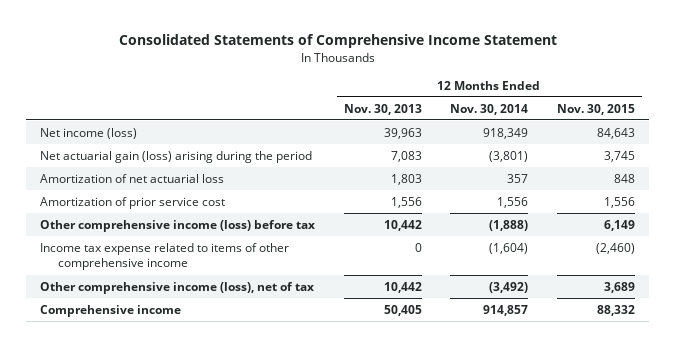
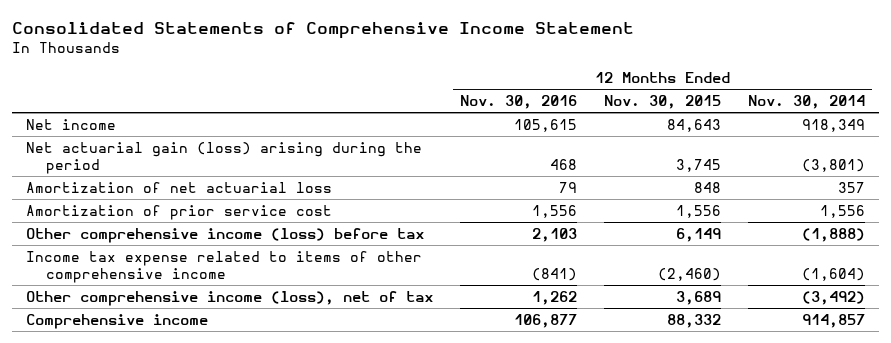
- | 12 Months Ended Nov. 30, 2013 | 12 Months Ended Nov. 30, 2014 | 12 Months Ended Nov. 30, 2015
+ | 12 Months Ended Nov. 30, 2016 | 12 Months Ended Nov. 30, 2015 | 12 Months Ended Nov. 30, 2014
- Net income (loss) | 39,963 | 918,349 | 84,643
+ Net income | 105,615 | 84,643 | 918,349

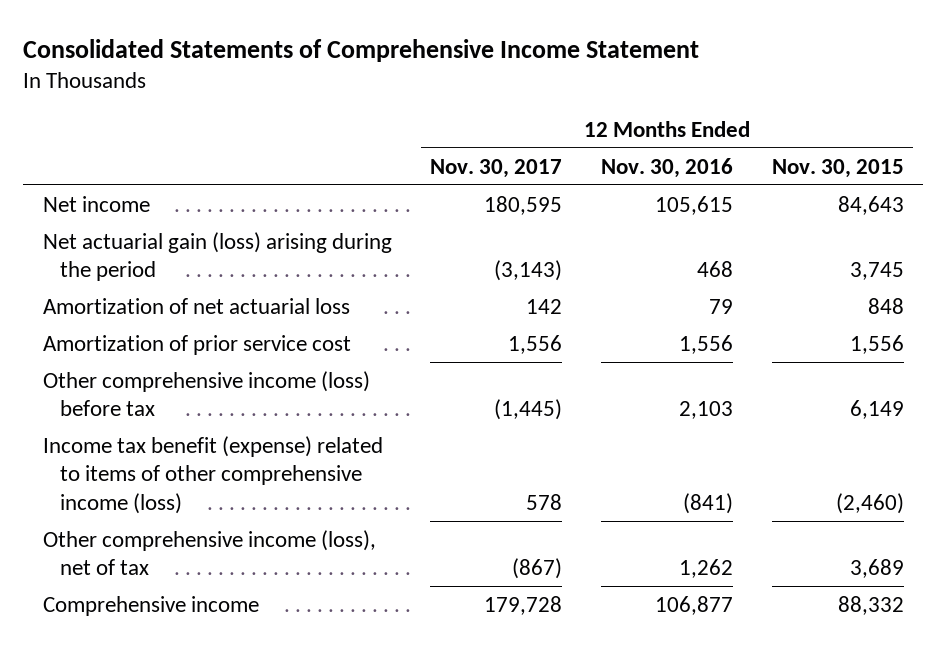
- | 12 Months Ended Nov. 30, 2016 | 12 Months Ended Nov. 30, 2015 | 12 Months Ended Nov. 30, 2014
+ | 12 Months Ended Nov. 30, 2017 | 12 Months Ended Nov. 30, 2016 | 12 Months Ended Nov. 30, 2015
- Income tax expense related to items of other comprehensive income | (841) | (2,460) | (1,604)
+ Income tax benefit (expense) related to items of other comprehensive income (loss) | 578 | (841) | (2,460)

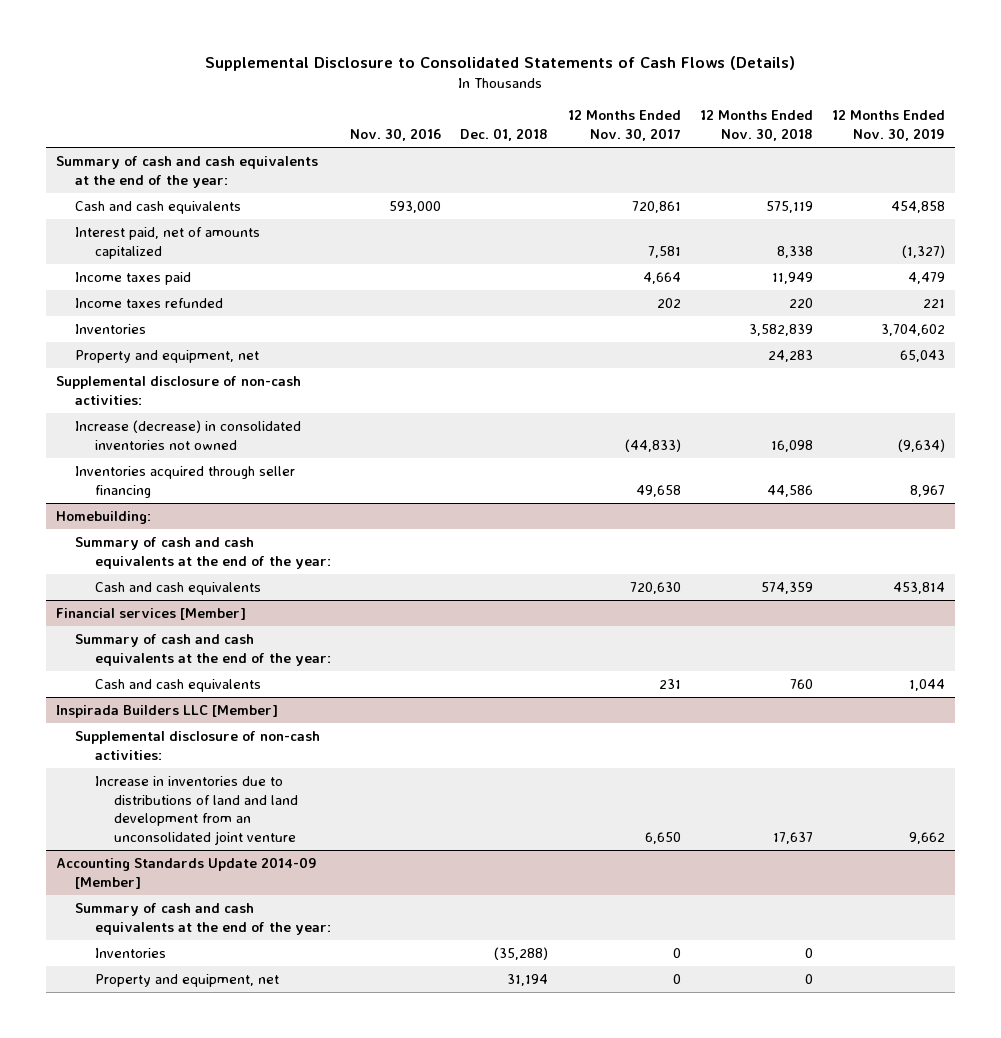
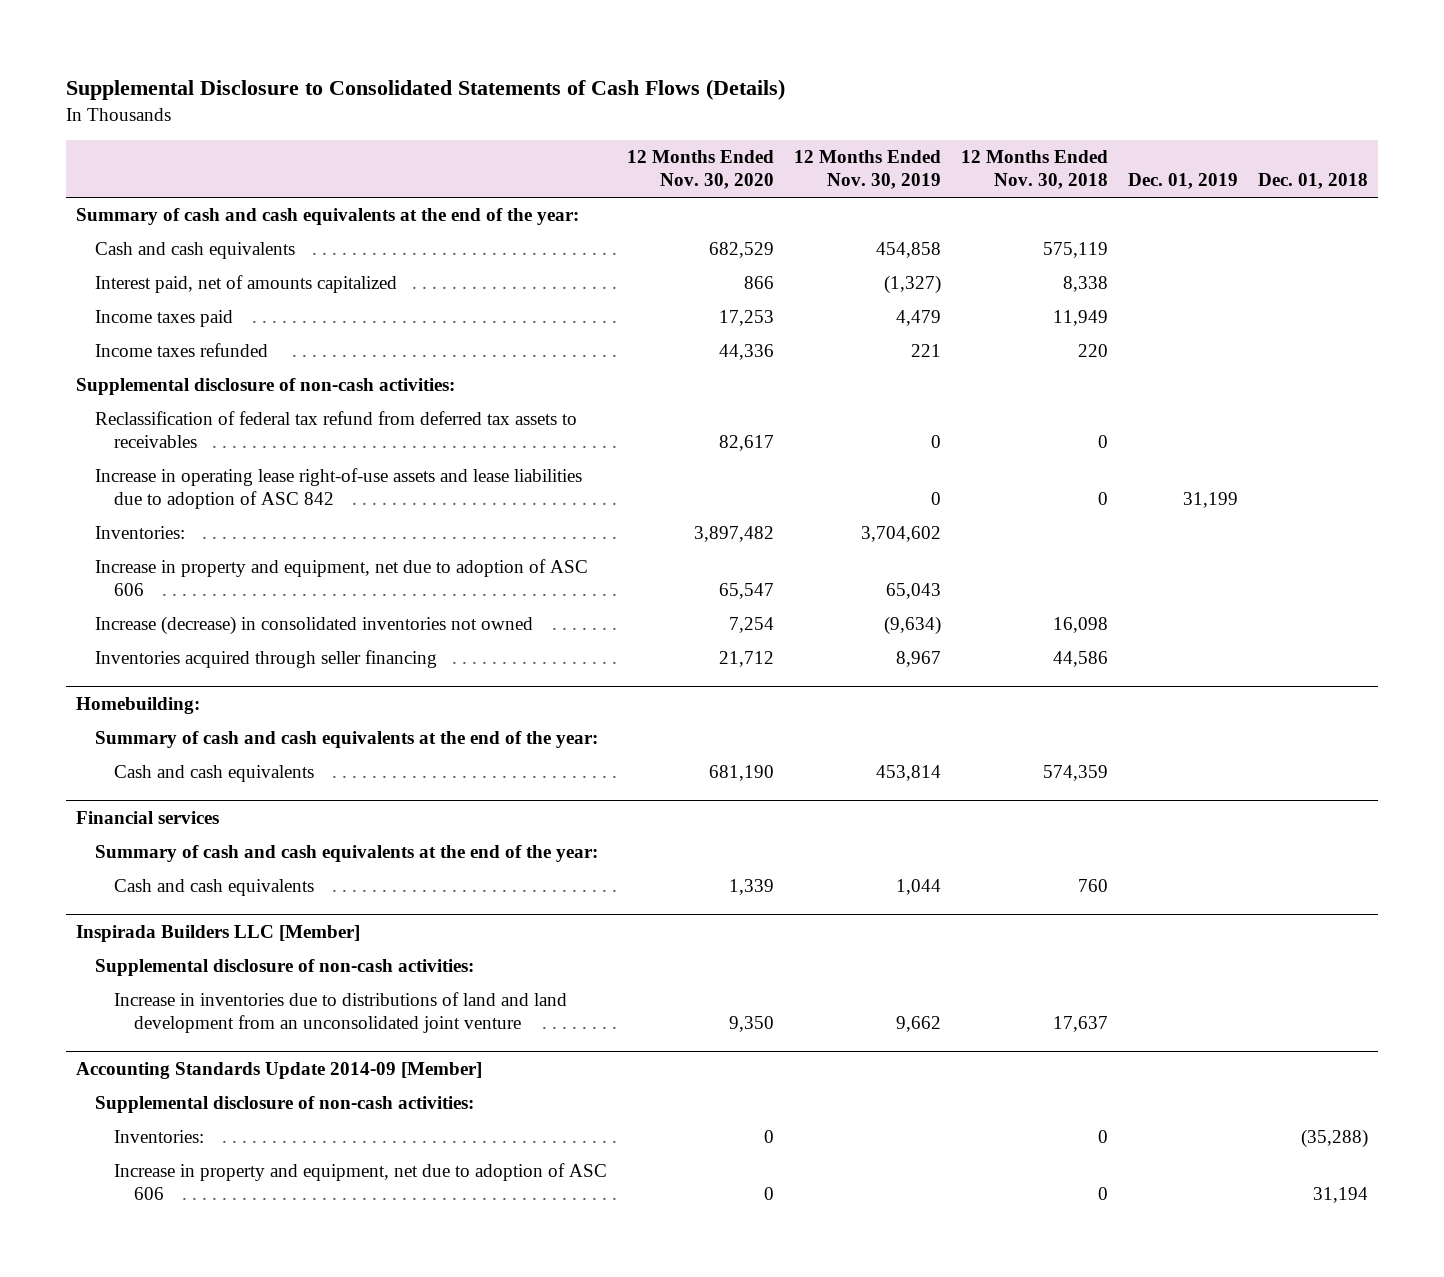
- | Nov. 30, 2016 | Dec. 01, 2018 | 12 Months Ended Nov. 30, 2017 | 12 Months Ended Nov. 30, 2018 | 12 Months Ended Nov. 30, 2019
+ | 12 Months Ended Nov. 30, 2020 | 12 Months Ended Nov. 30, 2019 | 12 Months Ended Nov. 30, 2018 | Dec. 01, 2019 | Dec. 01, 2018
- Inventories | | | | 3,582,839 | 3,704,602
- Property and equipment, net | | | | 24,283 | 65,043
+ Reclassification of federal tax refund from deferred tax assets to receivables | 82,617 | 0 | 0 | |
+ Increase in operating lease right-of-use assets and lease liabilities due to adoption of ASC 842 | | 0 | 0 | 31,199 |
+ Inventories: | 3,897,482 | 3,704,602 | | |
+ Increase in property and equipment, net due to adoption of ASC 606 | 65,547 | 65,043 | | |
- Financial services [Member]
+ Financial services
@ Accounting Standards Update 2014-09 [Member]
- Summary of cash and cash equivalents at the end of the year:
- Inventories | | (35,288) | 0 | 0 |
- Property and equipment, net | | 31,194 | 0 | 0 |
+ Supplemental disclosure of non-cash activities:
+ Inventories: | 0 | | 0 | | (35,288)
+ Increase in property and equipment, net due to adoption of ASC 606 | 0 | | 0 | | 31,194

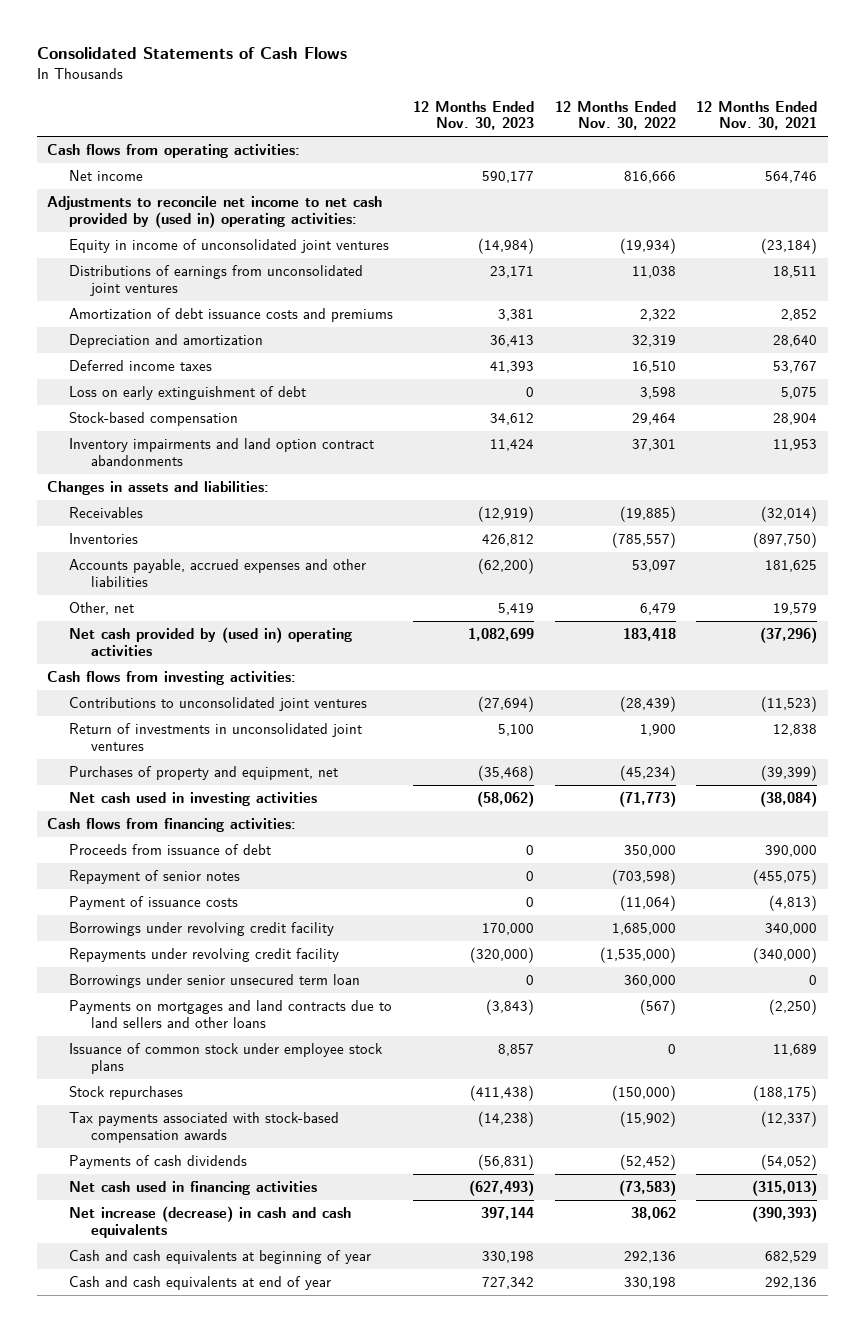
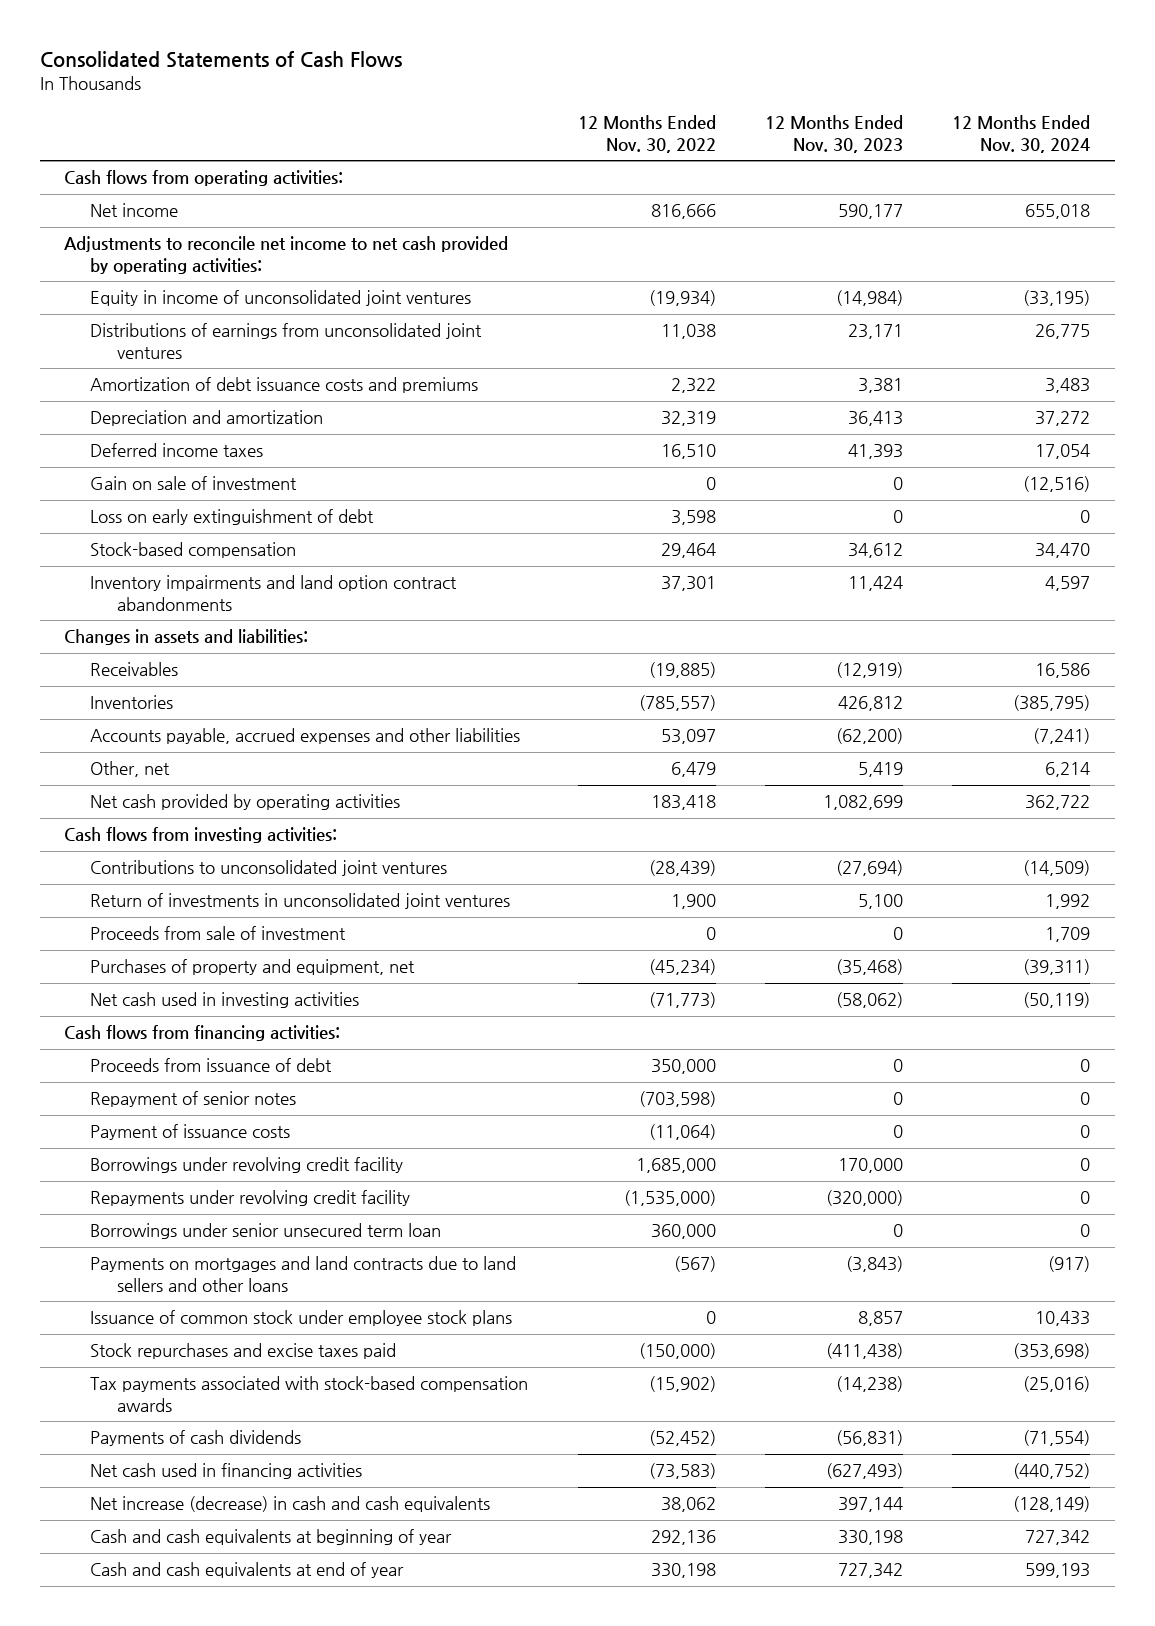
- | 12 Months Ended Nov. 30, 2023 | 12 Months Ended Nov. 30, 2022 | 12 Months Ended Nov. 30, 2021
+ | 12 Months Ended Nov. 30, 2022 | 12 Months Ended Nov. 30, 2023 | 12 Months Ended Nov. 30, 2024
- Adjustments to reconcile net income to net cash provided by (used in) operating activities:
+ Adjustments to reconcile net income to net cash provided by operating activities:
+ Gain on sale of investment | 0 | 0 | (12,516)
- Net cash provided by (used in) operating activities | 1,082,699 | 183,418 | (37,296)
+ Net cash provided by operating activities | 183,418 | 1,082,699 | 362,722
+ Proceeds from sale of investment | 0 | 0 | 1,709
- Stock repurchases | (411,438) | (150,000) | (188,175)
+ Stock repurchases and excise taxes paid | (150,000) | (411,438) | (353,698)

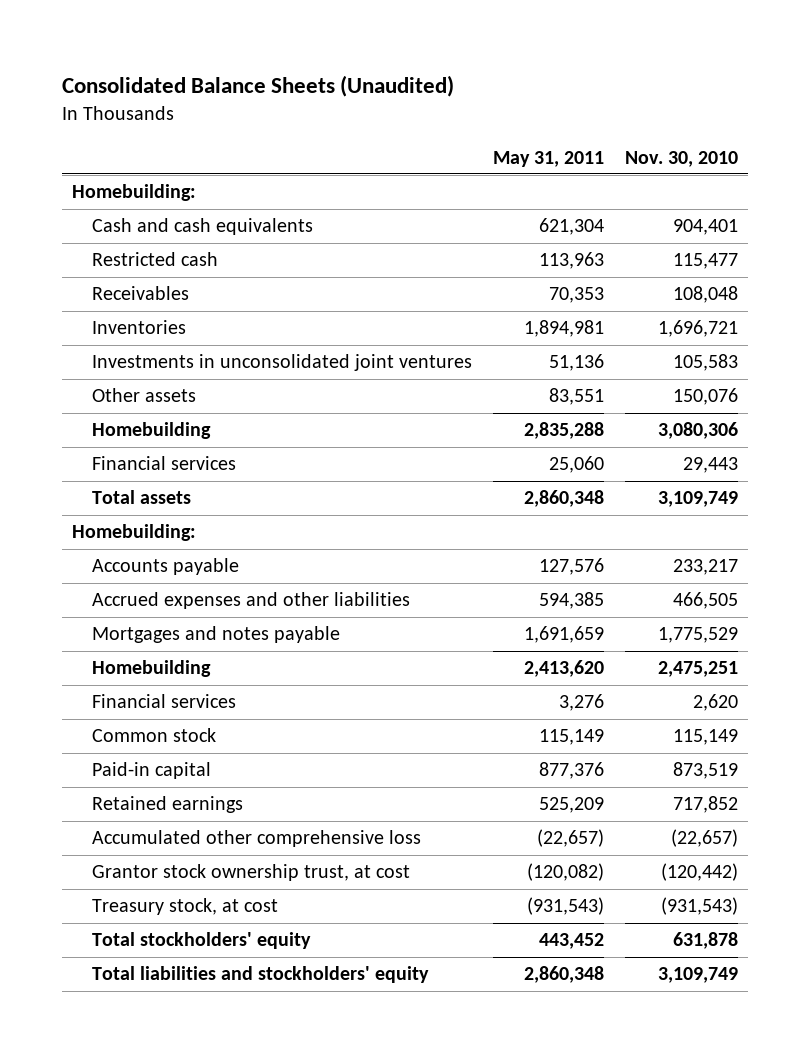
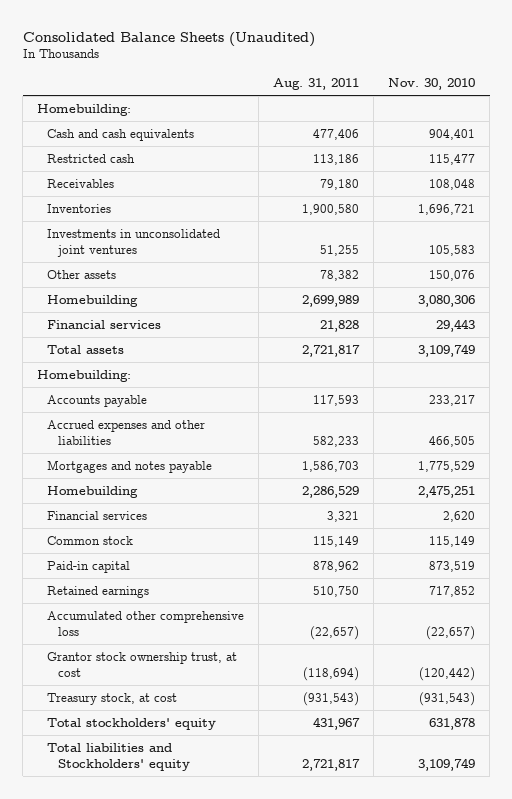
- | May 31, 2011 | Nov. 30, 2010
+ | Aug. 31, 2011 | Nov. 30, 2010
- Total liabilities and stockholders' equity | 2,860,348 | 3,109,749
+ Total liabilities and Stockholders' equity | 2,721,817 | 3,109,749

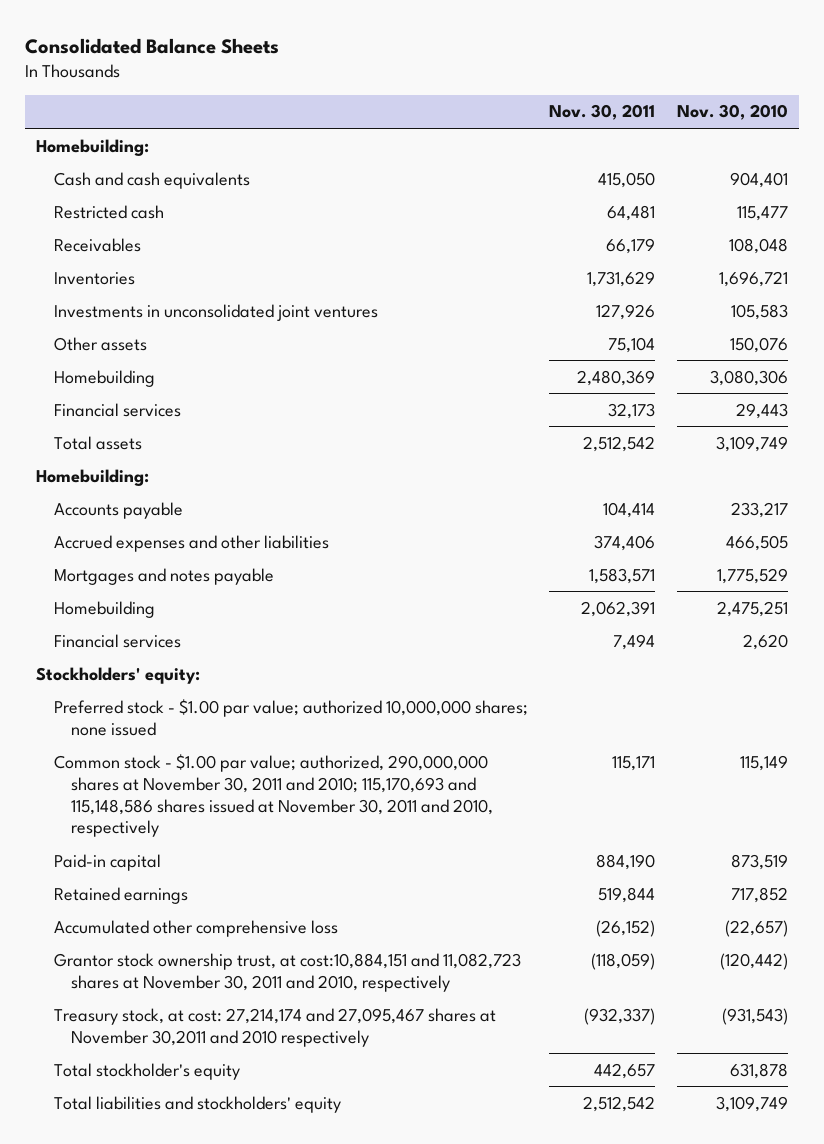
- Consolidated Balance Sheets (Unaudited)
+ Consolidated Balance Sheets
- | Aug. 31, 2011 | Nov. 30, 2010
+ | Nov. 30, 2011 | Nov. 30, 2010
- Common stock | 115,149 | 115,149
+ Stockholders' equity:
+ Preferred stock - $1.00 par value; authorized 10,000,000 shares; none issued
+ Common stock - $1.00 par value; authorized, 290,000,000 shares at November 30, 2011 and 2010; 115,170,693 and 115,148,586 shares issued at November 30, 2011 and 2010, respectively | 115,171 | 115,149
- Grantor stock ownership trust, at cost | (118,694) | (120,442)
- Treasury stock, at cost | (931,543) | (931,543)
- Total stockholders' equity | 431,967 | 631,878
- Total liabilities and Stockholders' equity | 2,721,817 | 3,109,749
+ Grantor stock ownership trust, at cost:10,884,151 and 11,082,723 shares at November 30, 2011 and 2010, respectively | (118,059) | (120,442)
+ Treasury stock, at cost: 27,214,174 and 27,095,467 shares at November 30,2011 and 2010 respectively | (932,337) | (931,543)
+ Total stockholder's equity | 442,657 | 631,878
+ Total liabilities and stockholders' equity | 2,512,542 | 3,109,749

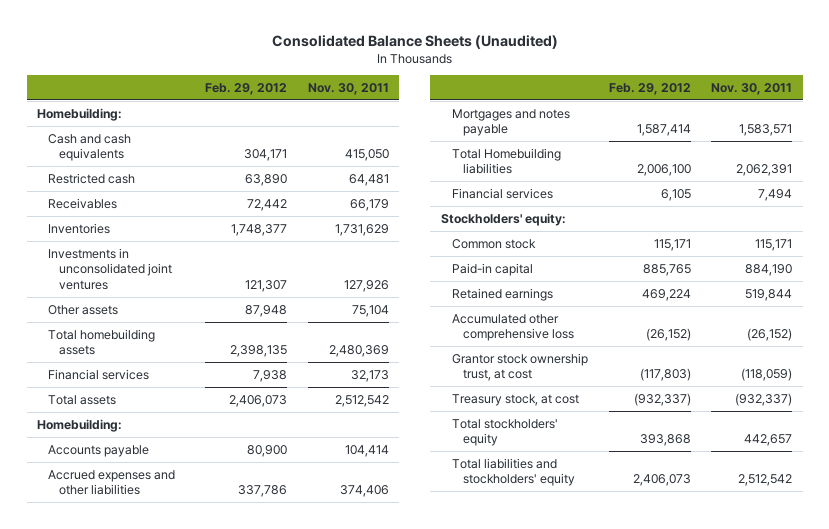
- Consolidated Balance Sheets
+ Consolidated Balance Sheets (Unaudited)
- | Nov. 30, 2011 | Nov. 30, 2010
+ | Feb. 29, 2012 | Nov. 30, 2011
- Homebuilding | 2,480,369 | 3,080,306
+ Total homebuilding assets | 2,398,135 | 2,480,369
- Homebuilding | 2,062,391 | 2,475,251
+ Total Homebuilding liabilities | 2,006,100 | 2,062,391
- Preferred stock - $1.00 par value; authorized 10,000,000 shares; none issued
- Common stock - $1.00 par value; authorized, 290,000,000 shares at November 30, 2011 and 2010; 115,170,693 and 115,148,586 shares issued at November 30, 2011 and 2010, respectively | 115,171 | 115,149
+ Common stock | 115,171 | 115,171
- Grantor stock ownership trust, at cost:10,884,151 and 11,082,723 shares at November 30, 2011 and 2010, respectively | (118,059) | (120,442)
- Treasury stock, at cost: 27,214,174 and 27,095,467 shares at November 30,2011 and 2010 respectively | (932,337) | (931,543)
- Total stockholder's equity | 442,657 | 631,878
+ Grantor stock ownership trust, at cost | (117,803) | (118,059)
+ Treasury stock, at cost | (932,337) | (932,337)
+ Total stockholders' equity | 393,868 | 442,657

